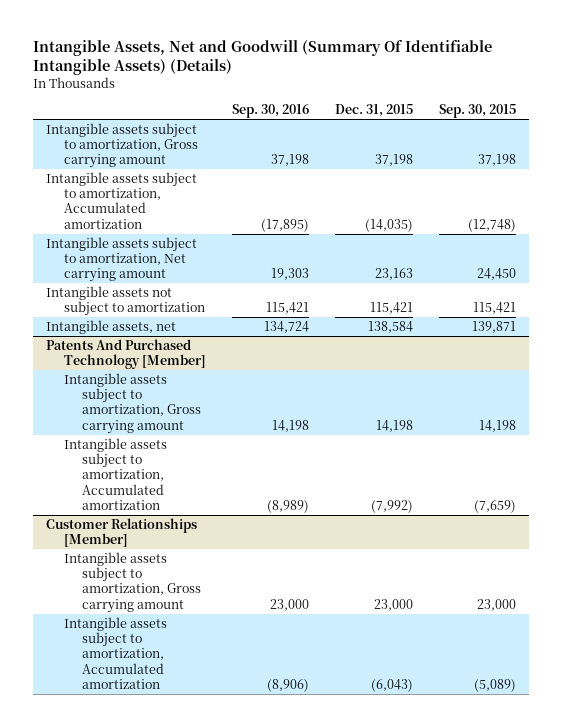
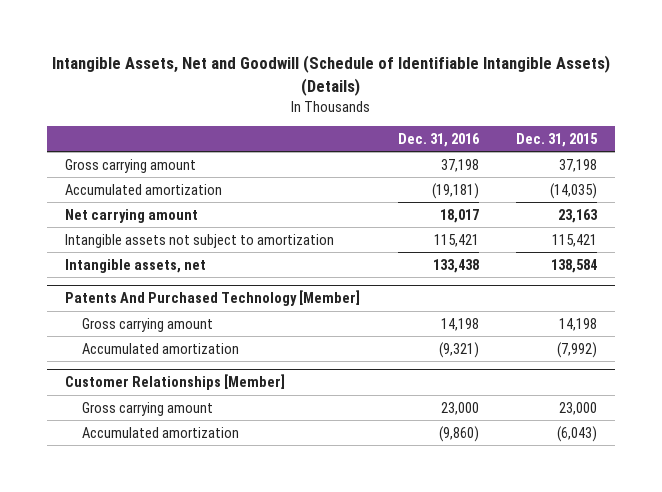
- Intangible Assets, Net and Goodwill (Summary Of Identifiable Intangible Assets) (Details)
+ Intangible Assets, Net and Goodwill (Schedule of Identifiable Intangible Assets) (Details)
- | Sep. 30, 2016 | Dec. 31, 2015 | Sep. 30, 2015
+ | Dec. 31, 2016 | Dec. 31, 2015
- Intangible assets subject to amortization, Gross carrying amount | 37,198 | 37,198 | 37,198
- Intangible assets subject to amortization, Accumulated amortization | (17,895) | (14,035) | (12,748)
- Intangible assets subject to amortization, Net carrying amount | 19,303 | 23,163 | 24,450
+ Gross carrying amount | 37,198 | 37,198
+ Accumulated amortization | (19,181) | (14,035)
+ Net carrying amount | 18,017 | 23,163
@ Patents And Purchased Technology [Member]
- Intangible assets subject to amortization, Gross carrying amount | 14,198 | 14,198 | 14,198
- Intangible assets subject to amortization, Accumulated amortization | (8,989) | (7,992) | (7,659)
+ Gross carrying amount | 14,198 | 14,198
+ Accumulated amortization | (9,321) | (7,992)
@ Customer Relationships [Member]
- Intangible assets subject to amortization, Gross carrying amount | 23,000 | 23,000 | 23,000
- Intangible assets subject to amortization, Accumulated amortization | (8,906) | (6,043) | (5,089)
+ Gross carrying amount | 23,000 | 23,000
+ Accumulated amortization | (9,860) | (6,043)

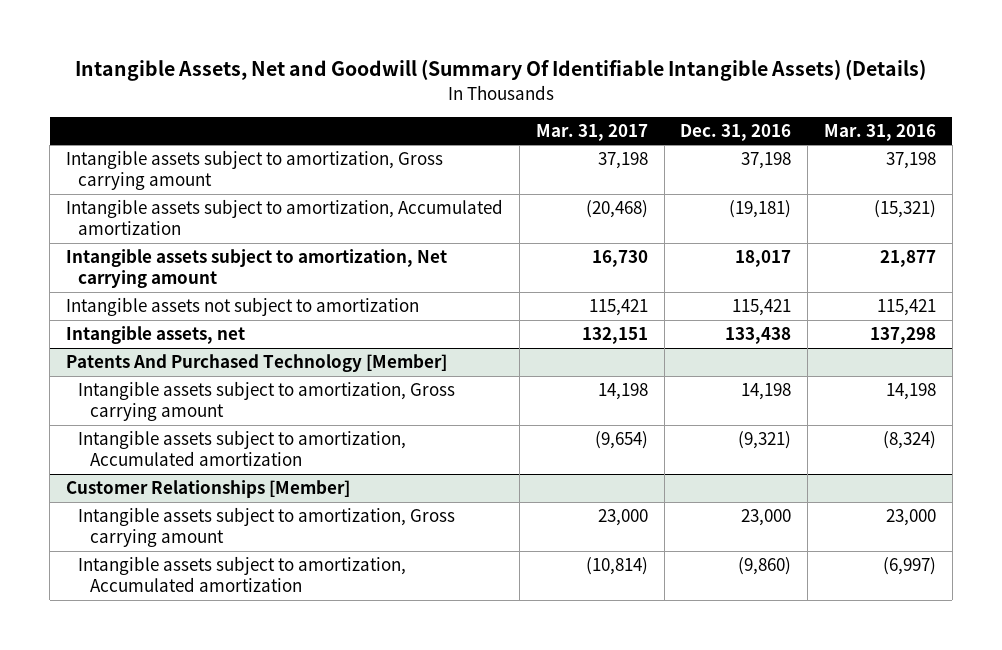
- Intangible Assets, Net and Goodwill (Schedule of Identifiable Intangible Assets) (Details)
+ Intangible Assets, Net and Goodwill (Summary Of Identifiable Intangible Assets) (Details)
- | Dec. 31, 2016 | Dec. 31, 2015
+ | Mar. 31, 2017 | Dec. 31, 2016 | Mar. 31, 2016
- Gross carrying amount | 37,198 | 37,198
- Accumulated amortization | (19,181) | (14,035)
- Net carrying amount | 18,017 | 23,163
+ Intangible assets subject to amortization, Gross carrying amount | 37,198 | 37,198 | 37,198
+ Intangible assets subject to amortization, Accumulated amortization | (20,468) | (19,181) | (15,321)
+ Intangible assets subject to amortization, Net carrying amount | 16,730 | 18,017 | 21,877
@ Patents And Purchased Technology [Member]
- Gross carrying amount | 14,198 | 14,198
- Accumulated amortization | (9,321) | (7,992)
+ Intangible assets subject to amortization, Gross carrying amount | 14,198 | 14,198 | 14,198
+ Intangible assets subject to amortization, Accumulated amortization | (9,654) | (9,321) | (8,324)
@ Customer Relationships [Member]
- Gross carrying amount | 23,000 | 23,000
- Accumulated amortization | (9,860) | (6,043)
+ Intangible assets subject to amortization, Gross carrying amount | 23,000 | 23,000 | 23,000
+ Intangible assets subject to amortization, Accumulated amortization | (10,814) | (9,860) | (6,997)

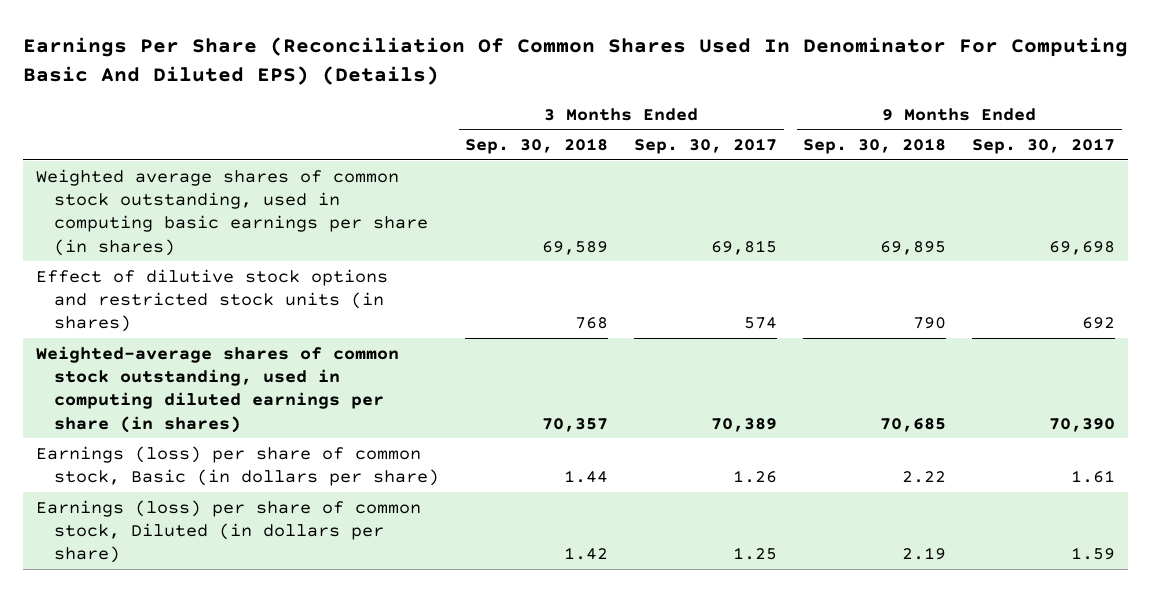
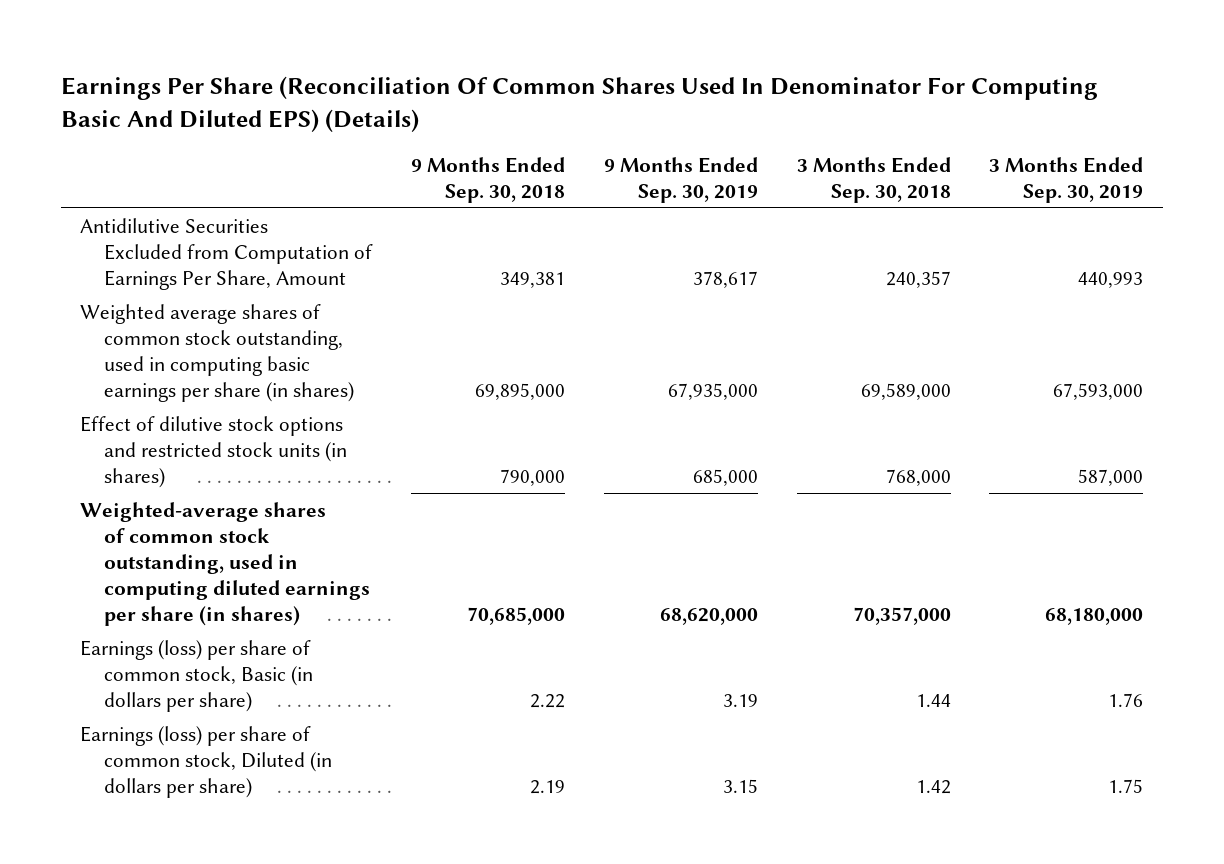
- | 3 Months Ended Sep. 30, 2018 | 3 Months Ended Sep. 30, 2017 | 9 Months Ended Sep. 30, 2018 | 9 Months Ended Sep. 30, 2017
+ | 9 Months Ended Sep. 30, 2018 | 9 Months Ended Sep. 30, 2019 | 3 Months Ended Sep. 30, 2018 | 3 Months Ended Sep. 30, 2019
- Weighted average shares of common stock outstanding, used in computing basic earnings per share (in shares) | 69,589 | 69,815 | 69,895 | 69,698
- Effect of dilutive stock options and restricted stock units (in shares) | 768 | 574 | 790 | 692
- Weighted-average shares of common stock outstanding, used in computing diluted earnings per share (in shares) | 70,357 | 70,389 | 70,685 | 70,390
+ Antidilutive Securities Excluded from Computation of Earnings Per Share, Amount | 349,381 | 378,617 | 240,357 | 440,993
+ Weighted average shares of common stock outstanding, used in computing basic earnings per share (in shares) | 69,895,000 | 67,935,000 | 69,589,000 | 67,593,000
+ Effect of dilutive stock options and restricted stock units (in shares) | 790,000 | 685,000 | 768,000 | 587,000
+ Weighted-average shares of common stock outstanding, used in computing diluted earnings per share (in shares) | 70,685,000 | 68,620,000 | 70,357,000 | 68,180,000

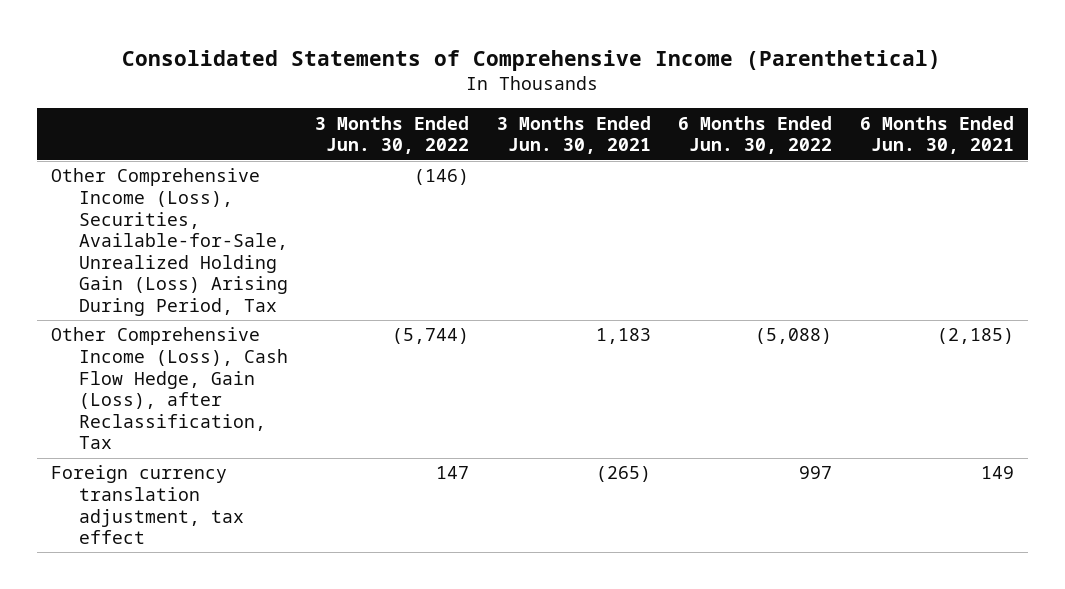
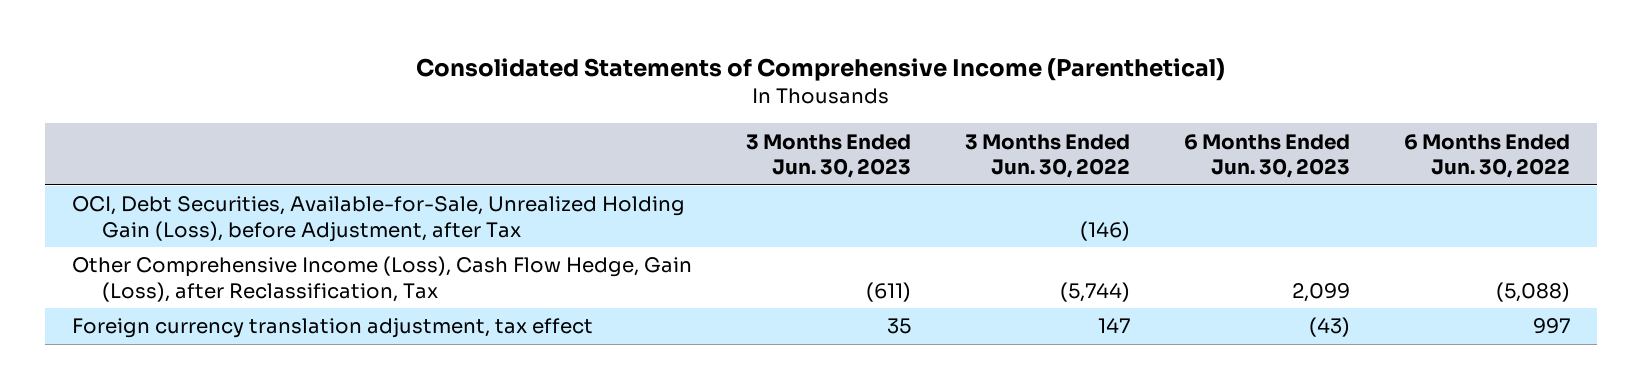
- | 3 Months Ended Jun. 30, 2022 | 3 Months Ended Jun. 30, 2021 | 6 Months Ended Jun. 30, 2022 | 6 Months Ended Jun. 30, 2021
+ | 3 Months Ended Jun. 30, 2023 | 3 Months Ended Jun. 30, 2022 | 6 Months Ended Jun. 30, 2023 | 6 Months Ended Jun. 30, 2022
- Other Comprehensive Income (Loss), Securities, Available-for-Sale, Unrealized Holding Gain (Loss) Arising During Period, Tax | (146) | | |
+ OCI, Debt Securities, Available-for-Sale, Unrealized Holding Gain (Loss), before Adjustment, after Tax | | (146) | |

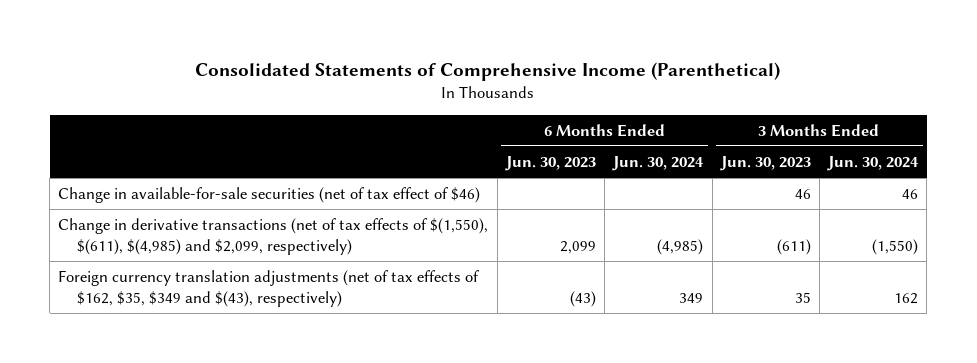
- | 3 Months Ended Jun. 30, 2023 | 3 Months Ended Jun. 30, 2022 | 6 Months Ended Jun. 30, 2023 | 6 Months Ended Jun. 30, 2022
+ | 6 Months Ended Jun. 30, 2023 | 6 Months Ended Jun. 30, 2024 | 3 Months Ended Jun. 30, 2023 | 3 Months Ended Jun. 30, 2024
- OCI, Debt Securities, Available-for-Sale, Unrealized Holding Gain (Loss), before Adjustment, after Tax | | (146) | |
- Other Comprehensive Income (Loss), Cash Flow Hedge, Gain (Loss), after Reclassification, Tax | (611) | (5,744) | 2,099 | (5,088)
- Foreign currency translation adjustment, tax effect | 35 | 147 | (43) | 997
+ Change in available-for-sale securities (net of tax effect of $46) | | | 46 | 46
+ Change in derivative transactions (net of tax effects of $(1,550), $(611), $(4,985) and $2,099, respectively) | 2,099 | (4,985) | (611) | (1,550)
+ Foreign currency translation adjustments (net of tax effects of $162, $35, $349 and $(43), respectively) | (43) | 349 | 35 | 162

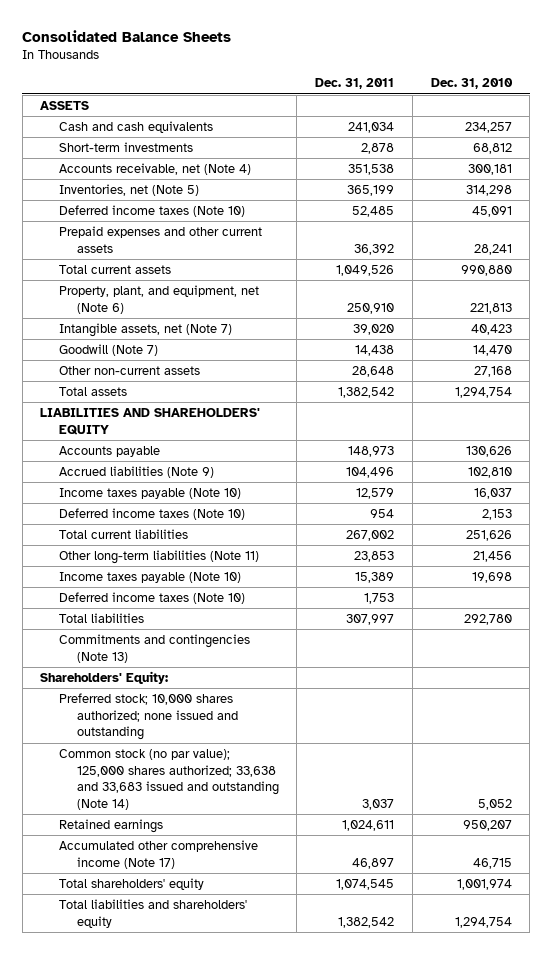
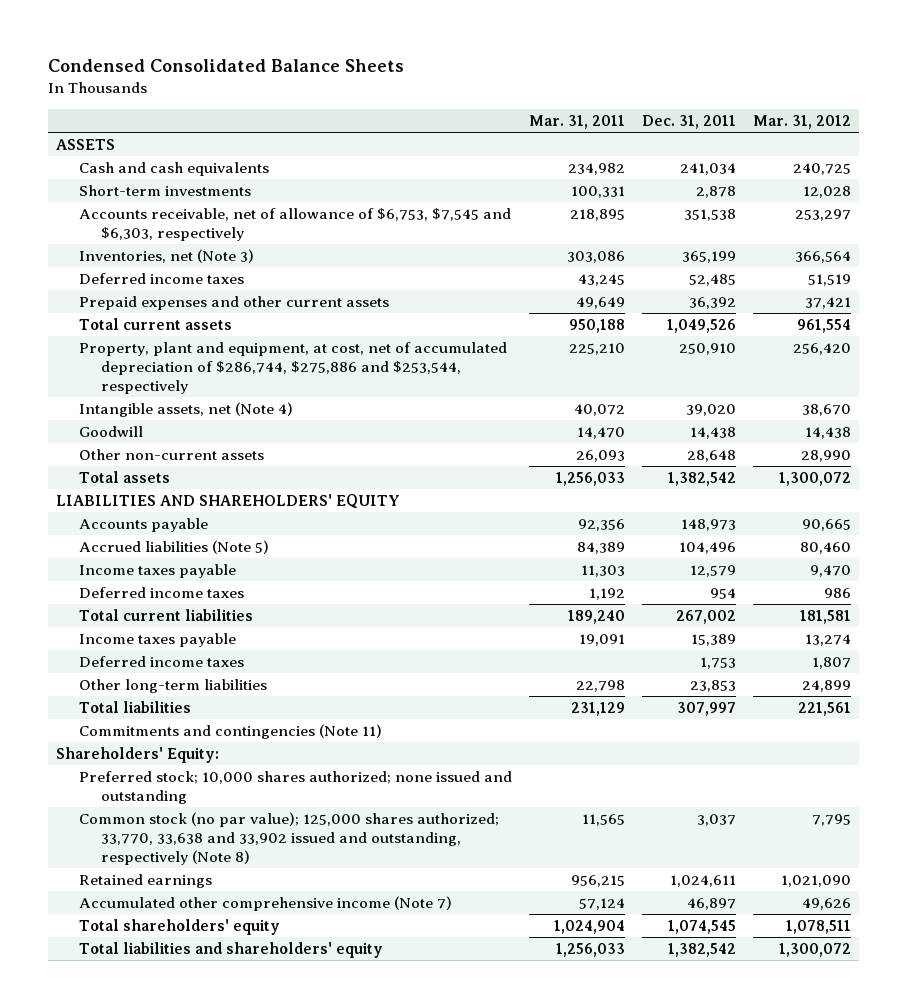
- Consolidated Balance Sheets
+ Condensed Consolidated Balance Sheets
- | Dec. 31, 2011 | Dec. 31, 2010
+ | Mar. 31, 2011 | Dec. 31, 2011 | Mar. 31, 2012
- Accounts receivable, net (Note 4) | 351,538 | 300,181
- Inventories, net (Note 5) | 365,199 | 314,298
- Deferred income taxes (Note 10) | 52,485 | 45,091
+ Accounts receivable, net of allowance of $6,753, $7,545 and $6,303, respectively | 218,895 | 351,538 | 253,297
+ Inventories, net (Note 3) | 303,086 | 365,199 | 366,564
+ Deferred income taxes | 43,245 | 52,485 | 51,519
- Property, plant, and equipment, net (Note 6) | 250,910 | 221,813
- Intangible assets, net (Note 7) | 39,020 | 40,423
- Goodwill (Note 7) | 14,438 | 14,470
+ Property, plant and equipment, at cost, net of accumulated depreciation of $286,744, $275,886 and $253,544, respectively | 225,210 | 250,910 | 256,420
+ Intangible assets, net (Note 4) | 40,072 | 39,020 | 38,670
+ Goodwill | 14,470 | 14,438 | 14,438
- Accrued liabilities (Note 9) | 104,496 | 102,810
- Income taxes payable (Note 10) | 12,579 | 16,037
- Deferred income taxes (Note 10) | 954 | 2,153
+ Accrued liabilities (Note 5) | 84,389 | 104,496 | 80,460
+ Income taxes payable | 11,303 | 12,579 | 9,470
+ Deferred income taxes | 1,192 | 954 | 986
- Other long-term liabilities (Note 11) | 23,853 | 21,456
- Income taxes payable (Note 10) | 15,389 | 19,698
- Deferred income taxes (Note 10) | 1,753 |
+ Income taxes payable | 19,091 | 15,389 | 13,274
+ Deferred income taxes | | 1,753 | 1,807
+ Other long-term liabilities | 22,798 | 23,853 | 24,899
- Commitments and contingencies (Note 13)
+ Commitments and contingencies (Note 11)
- Common stock (no par value); 125,000 shares authorized; 33,638 and 33,683 issued and outstanding (Note 14) | 3,037 | 5,052
+ Common stock (no par value); 125,000 shares authorized; 33,770, 33,638 and 33,902 issued and outstanding, respectively (Note 8) | 11,565 | 3,037 | 7,795
- Accumulated other comprehensive income (Note 17) | 46,897 | 46,715
+ Accumulated other comprehensive income (Note 7) | 57,124 | 46,897 | 49,626

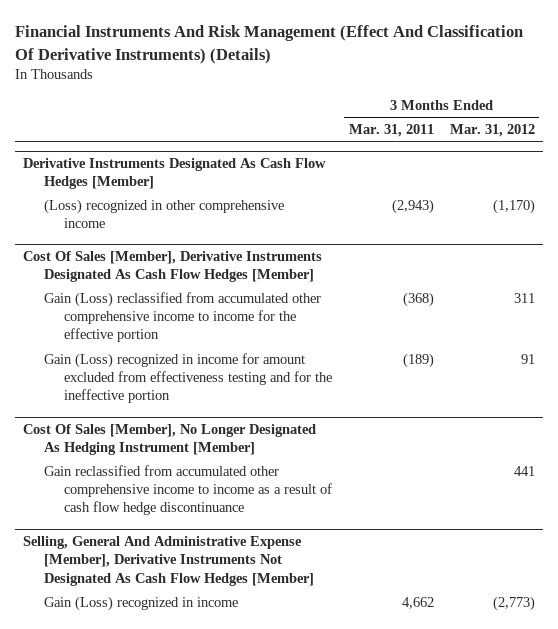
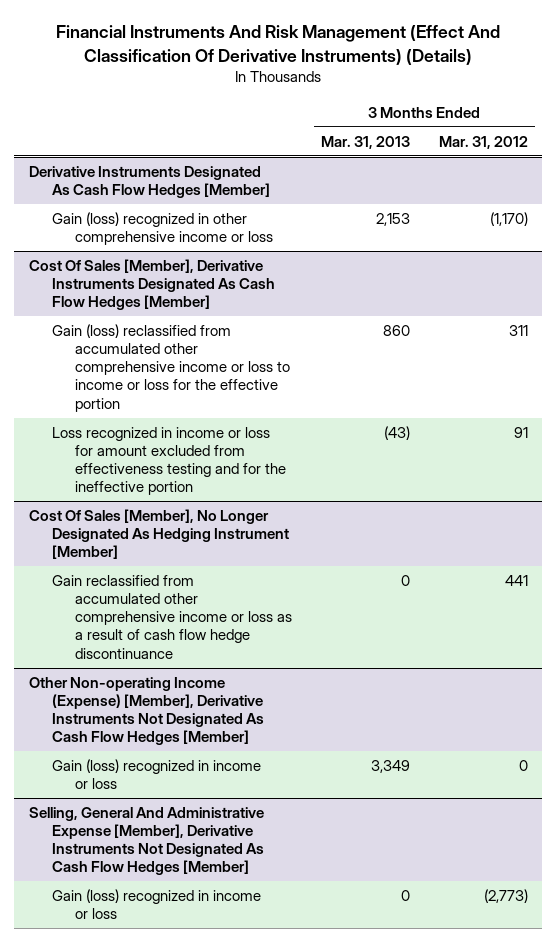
- | 3 Months Ended Mar. 31, 2011 | 3 Months Ended Mar. 31, 2012
+ | 3 Months Ended Mar. 31, 2013 | 3 Months Ended Mar. 31, 2012
@ Derivative Instruments Designated As Cash Flow Hedges [Member]
- (Loss) recognized in other comprehensive income | (2,943) | (1,170)
+ Gain (loss) recognized in other comprehensive income or loss | 2,153 | (1,170)
@ Cost Of Sales [Member], Derivative Instruments Designated As Cash Flow Hedges [Member]
- Gain (Loss) reclassified from accumulated other comprehensive income to income for the effective portion | (368) | 311
- Gain (Loss) recognized in income for amount excluded from effectiveness testing and for the ineffective portion | (189) | 91
+ Gain (loss) reclassified from accumulated other comprehensive income or loss to income or loss for the effective portion | 860 | 311
+ Loss recognized in income or loss for amount excluded from effectiveness testing and for the ineffective portion | (43) | 91
@ Cost Of Sales [Member], No Longer Designated As Hedging Instrument [Member]
- Gain reclassified from accumulated other comprehensive income to income as a result of cash flow hedge discontinuance | | 441
+ Gain reclassified from accumulated other comprehensive income or loss as a result of cash flow hedge discontinuance | 0 | 441
+ Other Non-operating Income (Expense) [Member], Derivative Instruments Not Designated As Cash Flow Hedges [Member]
+ Gain (loss) recognized in income or loss | 3,349 | 0
@ Selling, General And Administrative Expense [Member], Derivative Instruments Not Designated As Cash Flow Hedges [Member]
- Gain (Loss) recognized in income | 4,662 | (2,773)
+ Gain (loss) recognized in income or loss | 0 | (2,773)

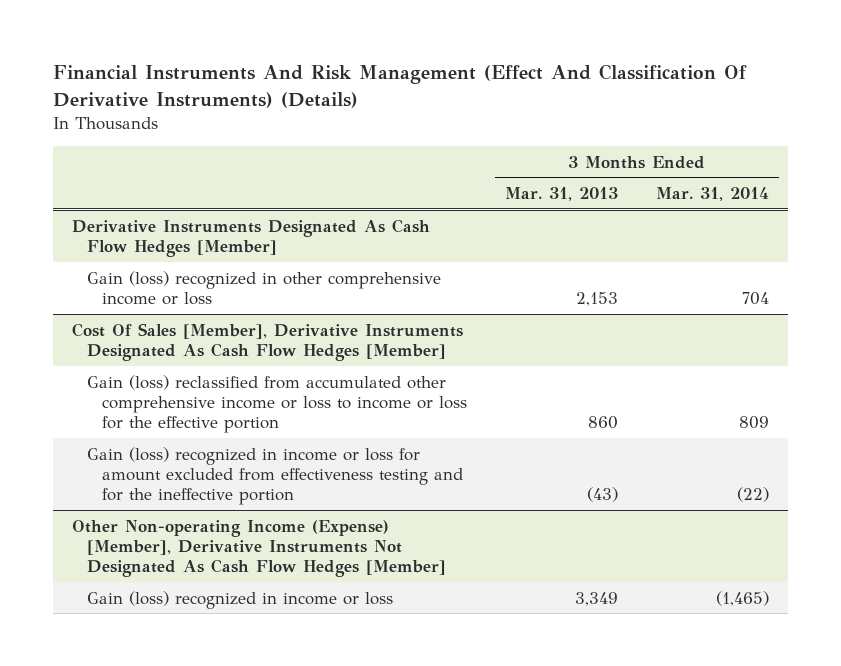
- | 3 Months Ended Mar. 31, 2013 | 3 Months Ended Mar. 31, 2012
+ | 3 Months Ended Mar. 31, 2013 | 3 Months Ended Mar. 31, 2014
@ Cost Of Sales [Member], Derivative Instruments Designated As Cash Flow Hedges [Member]
- Loss recognized in income or loss for amount excluded from effectiveness testing and for the ineffective portion | (43) | 91
- Cost Of Sales [Member], No Longer Designated As Hedging Instrument [Member]
- Gain reclassified from accumulated other comprehensive income or loss as a result of cash flow hedge discontinuance | 0 | 441
@ Cost Of Sales [Member], Derivative Instruments Designated As Cash Flow Hedges [Member]
+ Gain (loss) recognized in income or loss for amount excluded from effectiveness testing and for the ineffective portion | (43) | (22)
- Selling, General And Administrative Expense [Member], Derivative Instruments Not Designated As Cash Flow Hedges [Member]
- Gain (loss) recognized in income or loss | 0 | (2,773)

